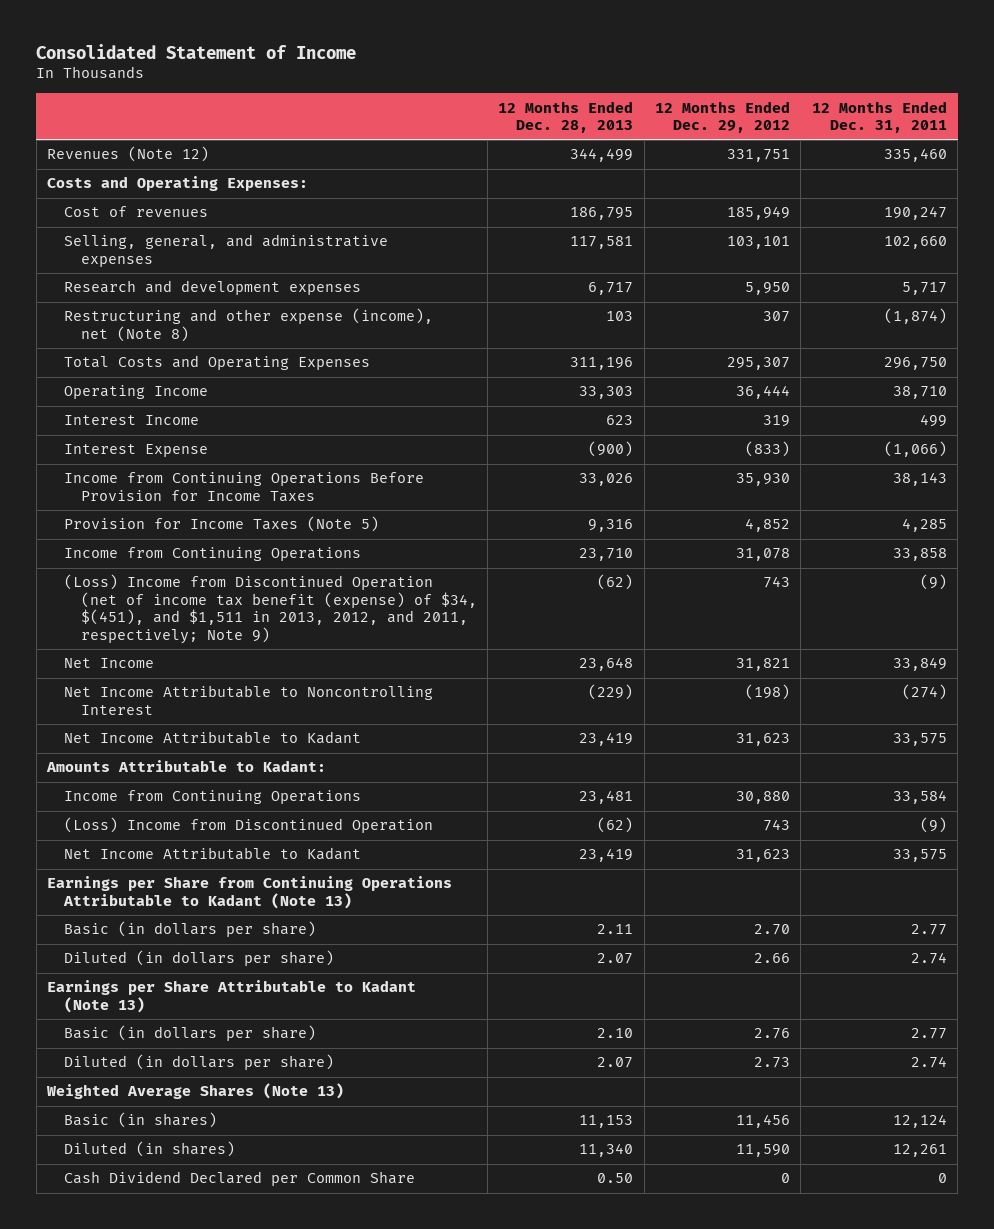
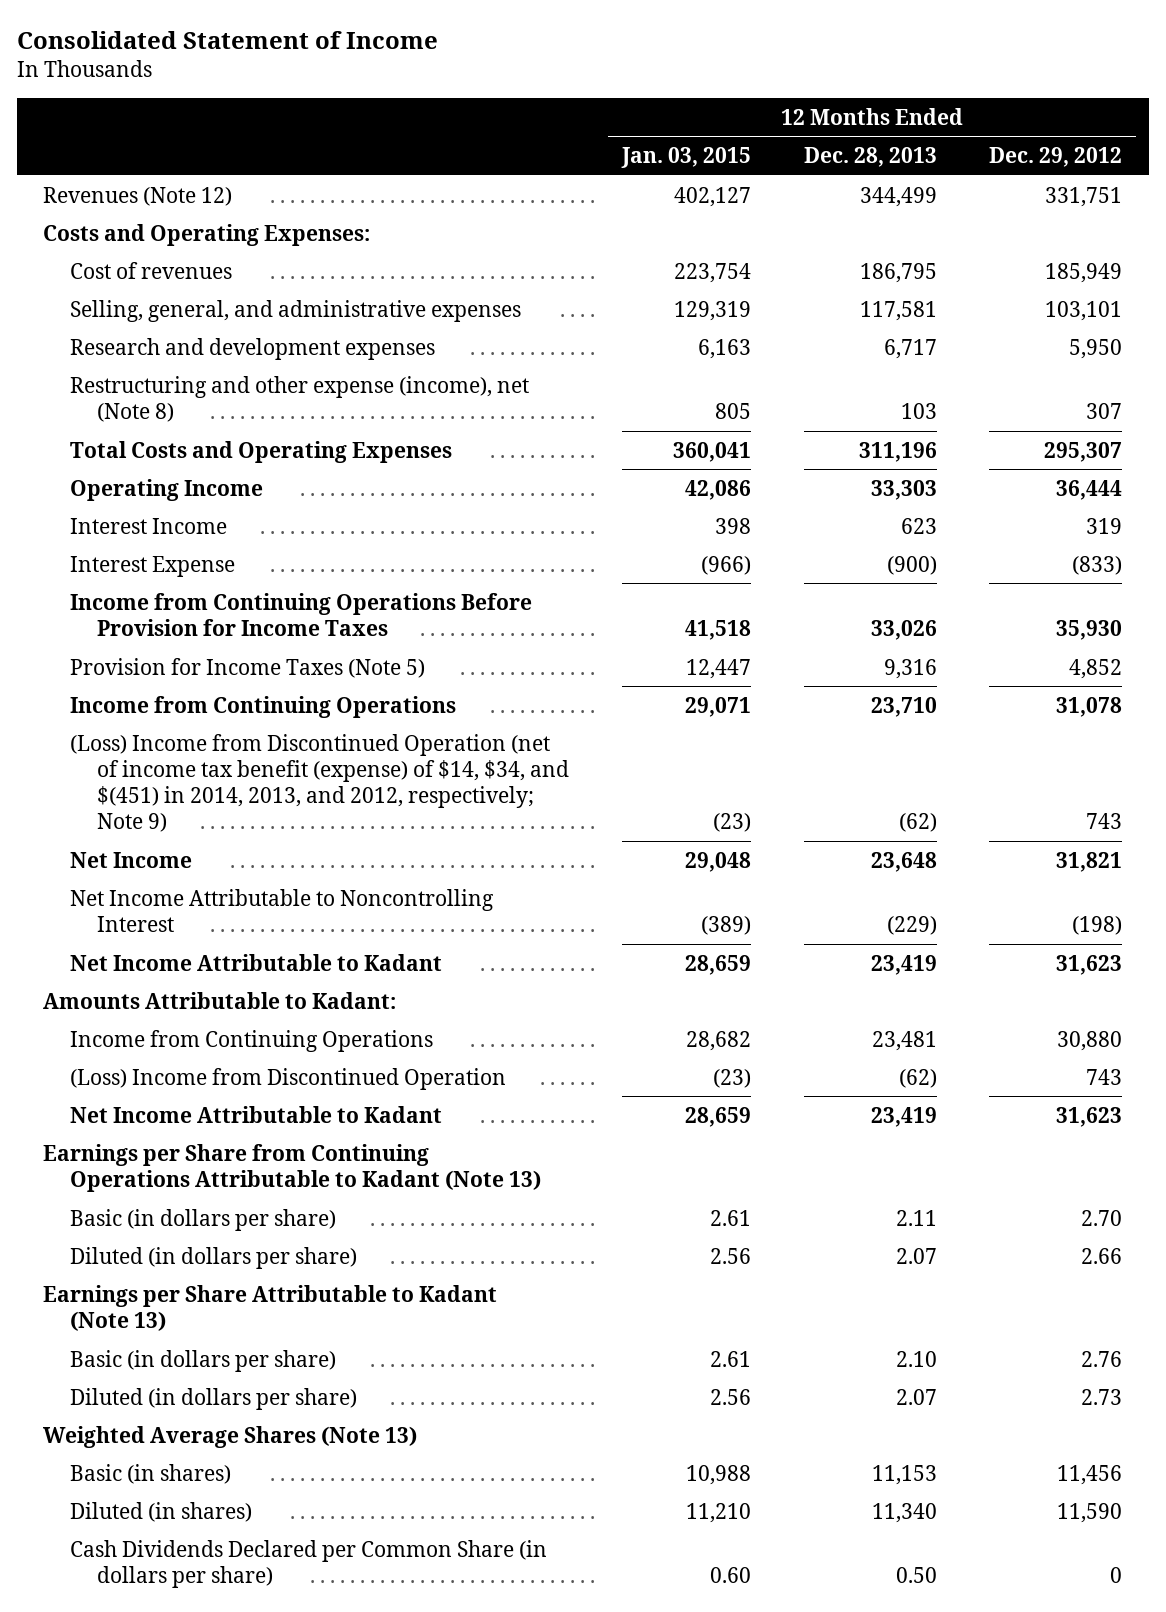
- | 12 Months Ended Dec. 28, 2013 | 12 Months Ended Dec. 29, 2012 | 12 Months Ended Dec. 31, 2011
+ | 12 Months Ended Jan. 03, 2015 | 12 Months Ended Dec. 28, 2013 | 12 Months Ended Dec. 29, 2012
- (Loss) Income from Discontinued Operation (net of income tax benefit (expense) of $34, $(451), and $1,511 in 2013, 2012, and 2011, respectively; Note 9) | (62) | 743 | (9)
+ (Loss) Income from Discontinued Operation (net of income tax benefit (expense) of $14, $34, and $(451) in 2014, 2013, and 2012, respectively; Note 9) | (23) | (62) | 743
- Cash Dividend Declared per Common Share | 0.50 | 0 | 0
+ Cash Dividends Declared per Common Share (in dollars per share) | 0.60 | 0.50 | 0

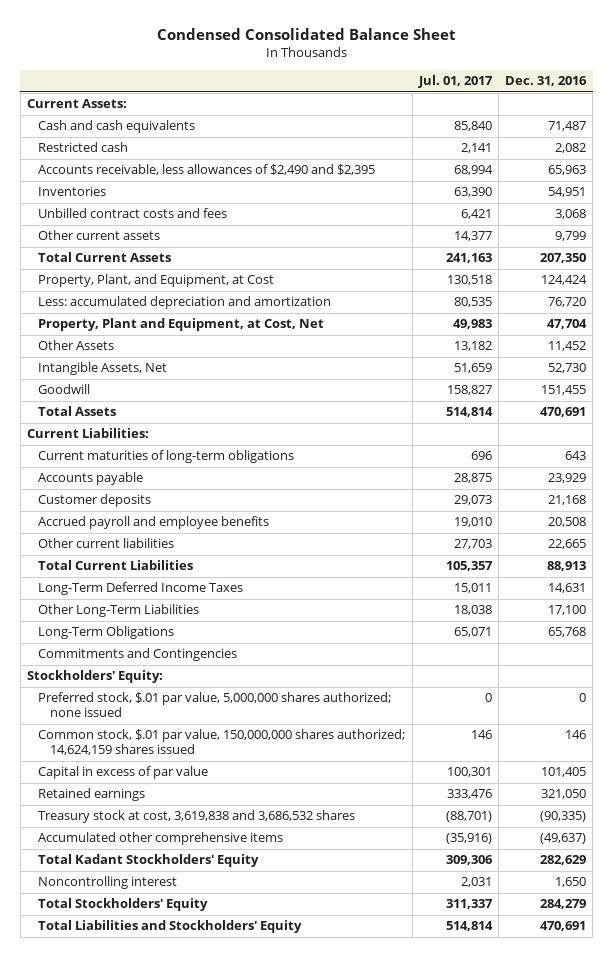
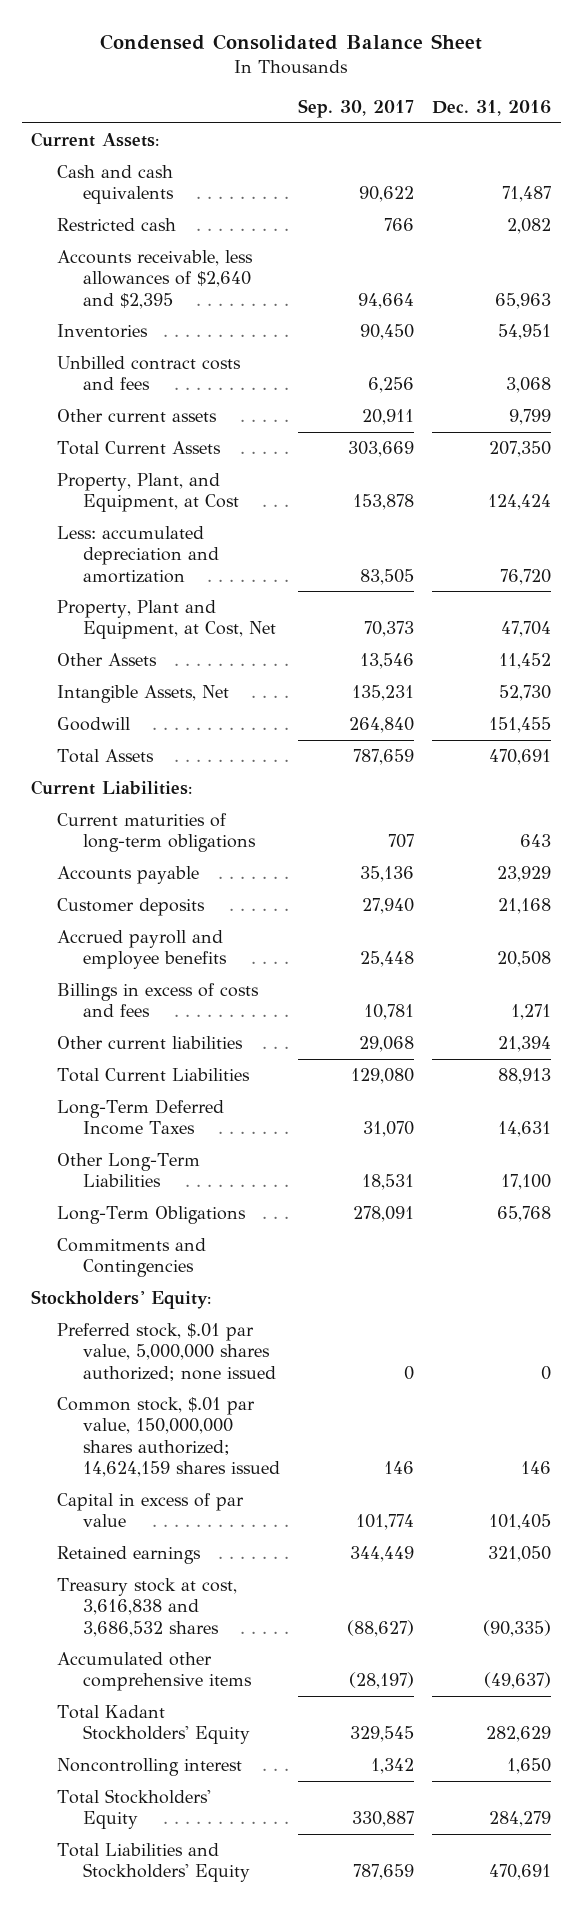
- | Jul. 01, 2017 | Dec. 31, 2016
+ | Sep. 30, 2017 | Dec. 31, 2016
- Accounts receivable, less allowances of $2,490 and $2,395 | 68,994 | 65,963
+ Accounts receivable, less allowances of $2,640 and $2,395 | 94,664 | 65,963
- Other current liabilities | 27,703 | 22,665
+ Billings in excess of costs and fees | 10,781 | 1,271
+ Other current liabilities | 29,068 | 21,394
- Treasury stock at cost, 3,619,838 and 3,686,532 shares | (88,701) | (90,335)
+ Treasury stock at cost, 3,616,838 and 3,686,532 shares | (88,627) | (90,335)

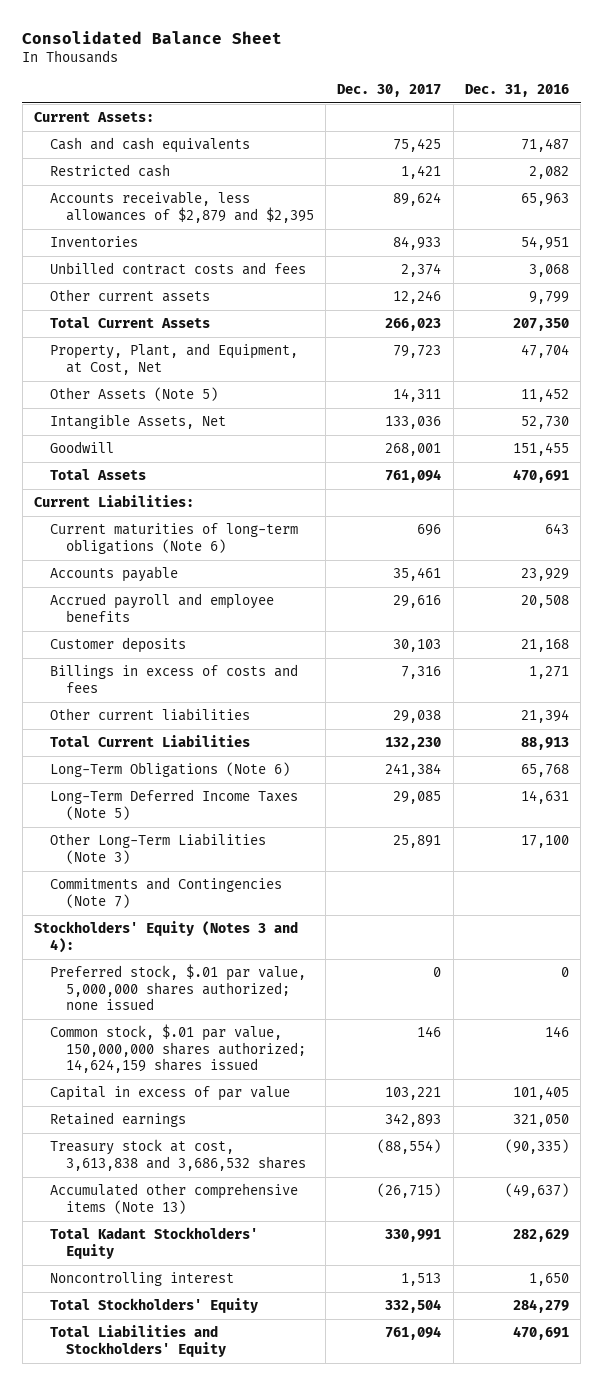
- Condensed Consolidated Balance Sheet
+ Consolidated Balance Sheet
- | Sep. 30, 2017 | Dec. 31, 2016
+ | Dec. 30, 2017 | Dec. 31, 2016
- Accounts receivable, less allowances of $2,640 and $2,395 | 94,664 | 65,963
+ Accounts receivable, less allowances of $2,879 and $2,395 | 89,624 | 65,963
- Property, Plant, and Equipment, at Cost | 153,878 | 124,424
- Less: accumulated depreciation and amortization | 83,505 | 76,720
- Property, Plant and Equipment, at Cost, Net | 70,373 | 47,704
- Other Assets | 13,546 | 11,452
+ Property, Plant, and Equipment, at Cost, Net | 79,723 | 47,704
+ Other Assets (Note 5) | 14,311 | 11,452
- Current maturities of long-term obligations | 707 | 643
+ Current maturities of long-term obligations (Note 6) | 696 | 643
moved down: Customer deposits | 30,103 | 21,168
- Long-Term Deferred Income Taxes | 31,070 | 14,631
- Other Long-Term Liabilities | 18,531 | 17,100
- Long-Term Obligations | 278,091 | 65,768
- Commitments and Contingencies
- Stockholders' Equity:
+ Long-Term Obligations (Note 6) | 241,384 | 65,768
+ Long-Term Deferred Income Taxes (Note 5) | 29,085 | 14,631
+ Other Long-Term Liabilities (Note 3) | 25,891 | 17,100
+ Commitments and Contingencies (Note 7)
+ Stockholders' Equity (Notes 3 and 4):
- Treasury stock at cost, 3,616,838 and 3,686,532 shares | (88,627) | (90,335)
- Accumulated other comprehensive items | (28,197) | (49,637)
+ Treasury stock at cost, 3,613,838 and 3,686,532 shares | (88,554) | (90,335)
+ Accumulated other comprehensive items (Note 13) | (26,715) | (49,637)

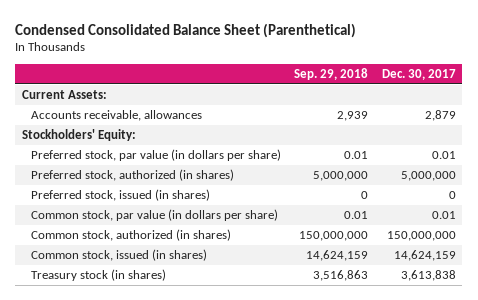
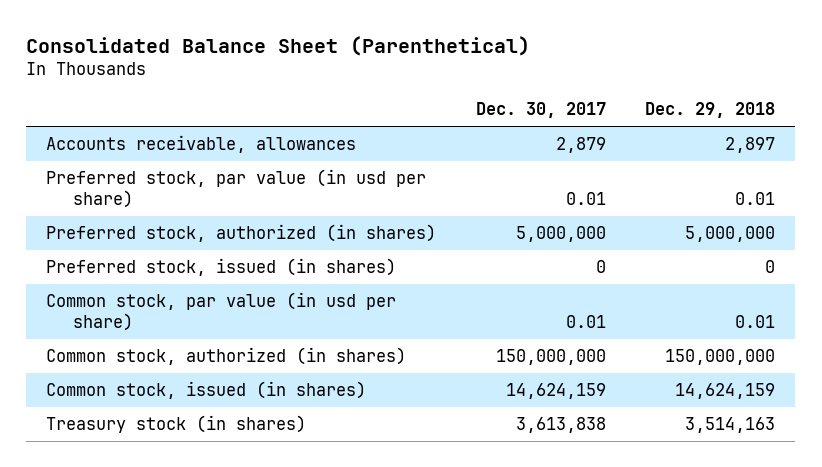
- Condensed Consolidated Balance Sheet (Parenthetical)
+ Consolidated Balance Sheet (Parenthetical)
- | Sep. 29, 2018 | Dec. 30, 2017
+ | Dec. 30, 2017 | Dec. 29, 2018
- Current Assets:
- Stockholders' Equity:
- Preferred stock, par value (in dollars per share) | 0.01 | 0.01
+ Preferred stock, par value (in usd per share) | 0.01 | 0.01
- Common stock, par value (in dollars per share) | 0.01 | 0.01
+ Common stock, par value (in usd per share) | 0.01 | 0.01

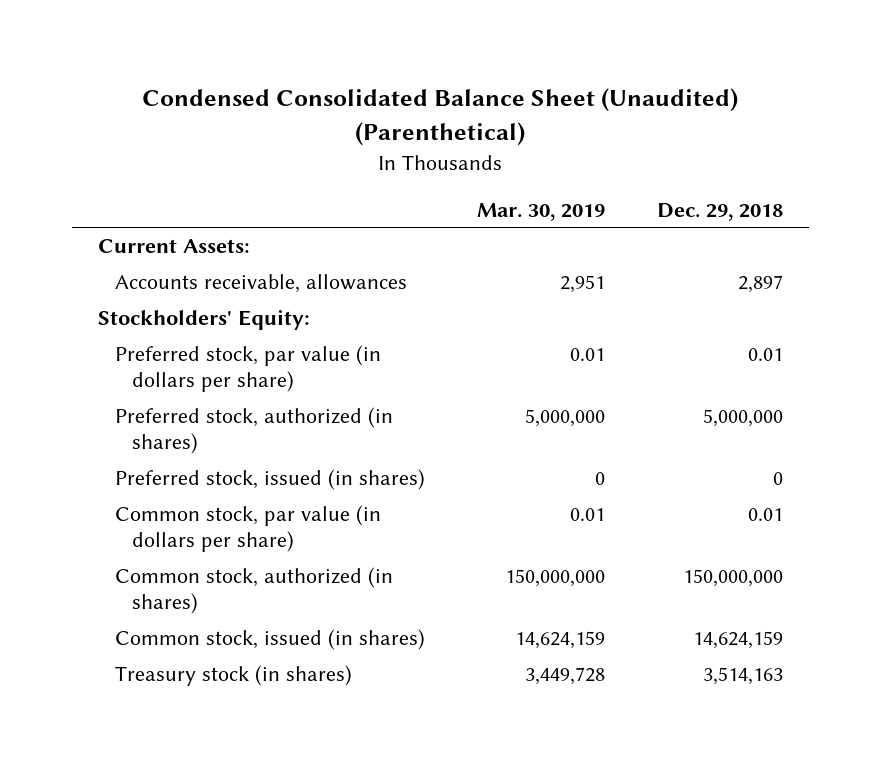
- Consolidated Balance Sheet (Parenthetical)
+ Condensed Consolidated Balance Sheet (Unaudited) (Parenthetical)
- | Dec. 30, 2017 | Dec. 29, 2018
+ | Mar. 30, 2019 | Dec. 29, 2018
+ Current Assets:
- Preferred stock, par value (in usd per share) | 0.01 | 0.01
+ Stockholders' Equity:
+ Preferred stock, par value (in dollars per share) | 0.01 | 0.01
- Common stock, par value (in usd per share) | 0.01 | 0.01
+ Common stock, par value (in dollars per share) | 0.01 | 0.01

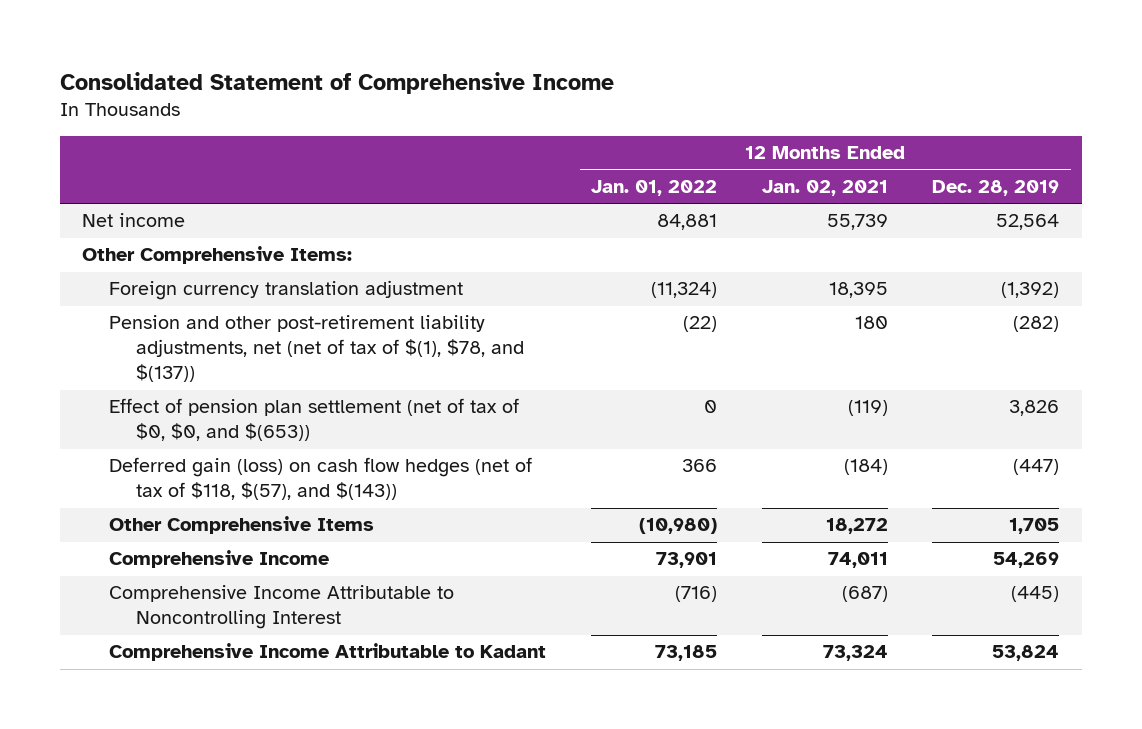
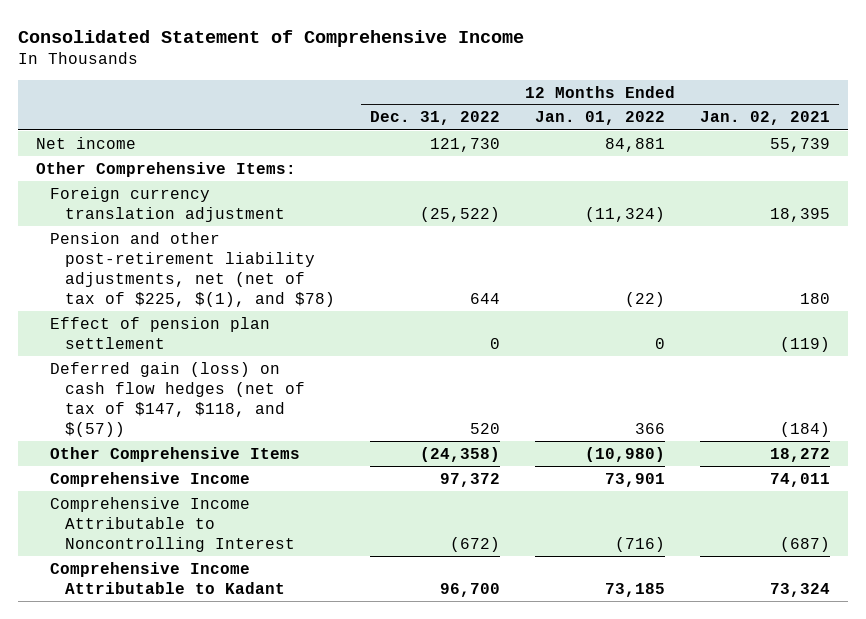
- | 12 Months Ended Jan. 01, 2022 | 12 Months Ended Jan. 02, 2021 | 12 Months Ended Dec. 28, 2019
+ | 12 Months Ended Dec. 31, 2022 | 12 Months Ended Jan. 01, 2022 | 12 Months Ended Jan. 02, 2021
- Pension and other post-retirement liability adjustments, net (net of tax of $(1), $78, and $(137)) | (22) | 180 | (282)
- Effect of pension plan settlement (net of tax of $0, $0, and $(653)) | 0 | (119) | 3,826
- Deferred gain (loss) on cash flow hedges (net of tax of $118, $(57), and $(143)) | 366 | (184) | (447)
+ Pension and other post-retirement liability adjustments, net (net of tax of $225, $(1), and $78) | 644 | (22) | 180
+ Effect of pension plan settlement | 0 | 0 | (119)
+ Deferred gain (loss) on cash flow hedges (net of tax of $147, $118, and $(57)) | 520 | 366 | (184)

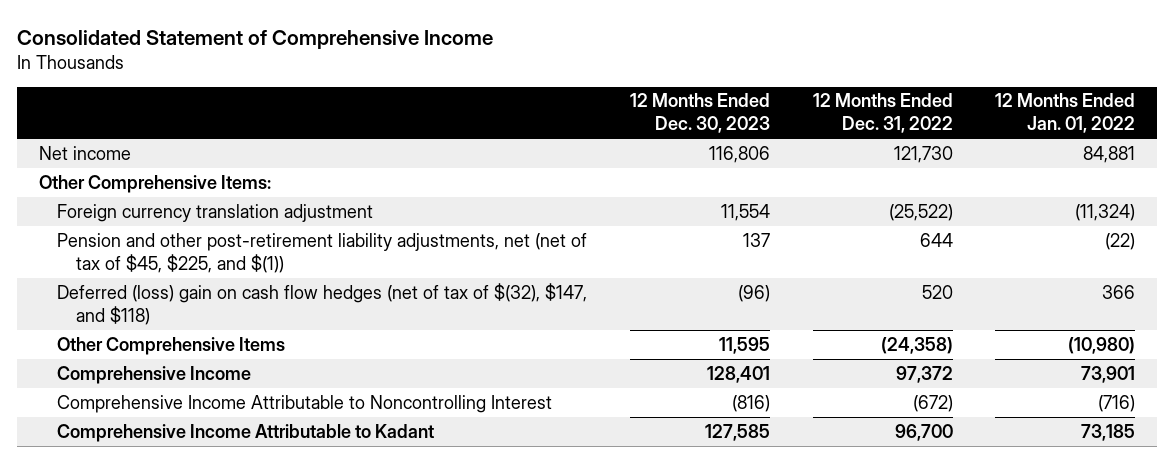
- | 12 Months Ended Dec. 31, 2022 | 12 Months Ended Jan. 01, 2022 | 12 Months Ended Jan. 02, 2021
+ | 12 Months Ended Dec. 30, 2023 | 12 Months Ended Dec. 31, 2022 | 12 Months Ended Jan. 01, 2022
- Pension and other post-retirement liability adjustments, net (net of tax of $225, $(1), and $78) | 644 | (22) | 180
- Effect of pension plan settlement | 0 | 0 | (119)
- Deferred gain (loss) on cash flow hedges (net of tax of $147, $118, and $(57)) | 520 | 366 | (184)
+ Pension and other post-retirement liability adjustments, net (net of tax of $45, $225, and $(1)) | 137 | 644 | (22)
+ Deferred (loss) gain on cash flow hedges (net of tax of $(32), $147, and $118) | (96) | 520 | 366

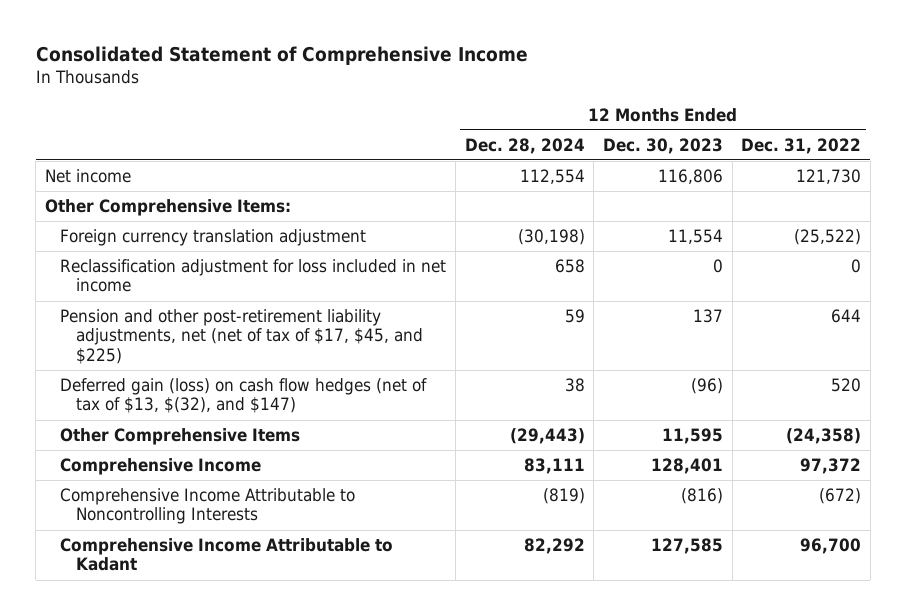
- | 12 Months Ended Dec. 30, 2023 | 12 Months Ended Dec. 31, 2022 | 12 Months Ended Jan. 01, 2022
+ | 12 Months Ended Dec. 28, 2024 | 12 Months Ended Dec. 30, 2023 | 12 Months Ended Dec. 31, 2022
- Pension and other post-retirement liability adjustments, net (net of tax of $45, $225, and $(1)) | 137 | 644 | (22)
- Deferred (loss) gain on cash flow hedges (net of tax of $(32), $147, and $118) | (96) | 520 | 366
+ Reclassification adjustment for loss included in net income | 658 | 0 | 0
+ Pension and other post-retirement liability adjustments, net (net of tax of $17, $45, and $225) | 59 | 137 | 644
+ Deferred gain (loss) on cash flow hedges (net of tax of $13, $(32), and $147) | 38 | (96) | 520
- Comprehensive Income Attributable to Noncontrolling Interest | (816) | (672) | (716)
+ Comprehensive Income Attributable to Noncontrolling Interests | (819) | (816) | (672)

